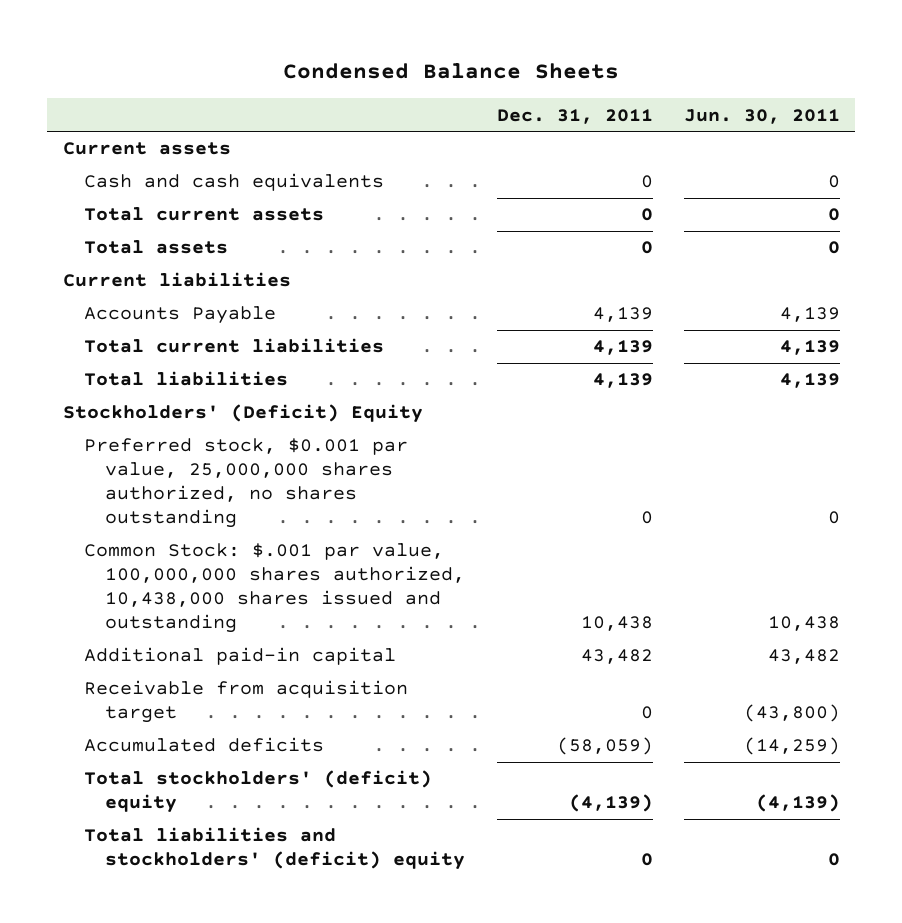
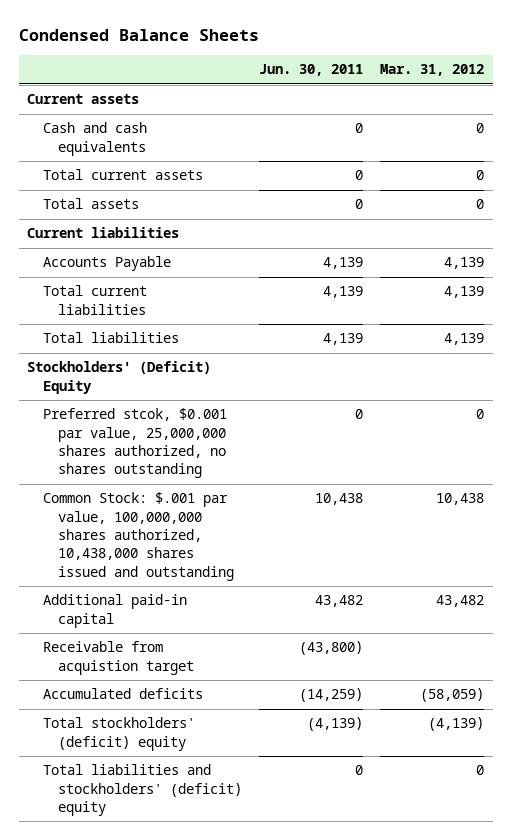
- | Dec. 31, 2011 | Jun. 30, 2011
+ | Jun. 30, 2011 | Mar. 31, 2012
- Preferred stock, $0.001 par value, 25,000,000 shares authorized, no shares outstanding | 0 | 0
+ Preferred stcok, $0.001 par value, 25,000,000 shares authorized, no shares outstanding | 0 | 0
- Receivable from acquisition target | 0 | (43,800)
+ Receivable from acquistion target | (43,800) |

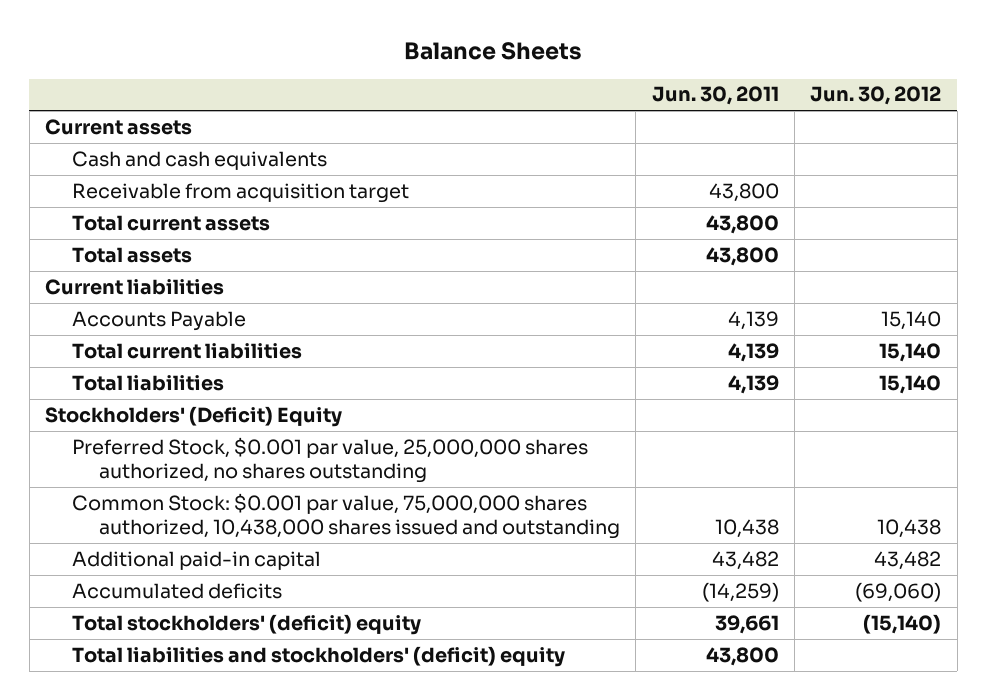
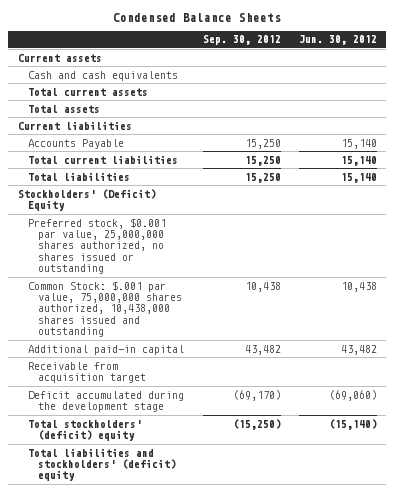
- Balance Sheets
+ Condensed Balance Sheets
- | Jun. 30, 2011 | Jun. 30, 2012
+ | Sep. 30, 2012 | Jun. 30, 2012
- Preferred Stock, $0.001 par value, 25,000,000 shares authorized, no shares outstanding
- Common Stock: $0.001 par value, 75,000,000 shares authorized, 10,438,000 shares issued and outstanding | 10,438 | 10,438
+ Preferred stock, $0.001 par value, 25,000,000 shares authorized, no shares issued or outstanding
+ Common Stock: $.001 par value, 75,000,000 shares authorized, 10,438,000 shares issued and outstanding | 10,438 | 10,438
- Accumulated deficits | (14,259) | (69,060)
moved down: Receivable from acquisition target
+ Deficit accumulated during the development stage | (69,170) | (69,060)

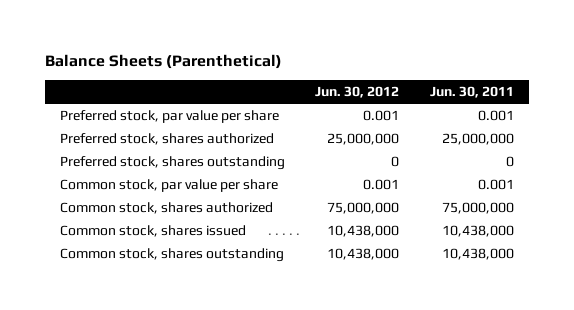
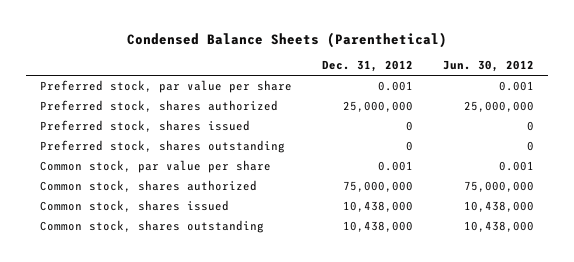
- Balance Sheets (Parenthetical)
+ Condensed Balance Sheets (Parenthetical)
- | Jun. 30, 2012 | Jun. 30, 2011
+ | Dec. 31, 2012 | Jun. 30, 2012
+ Preferred stock, shares issued | 0 | 0

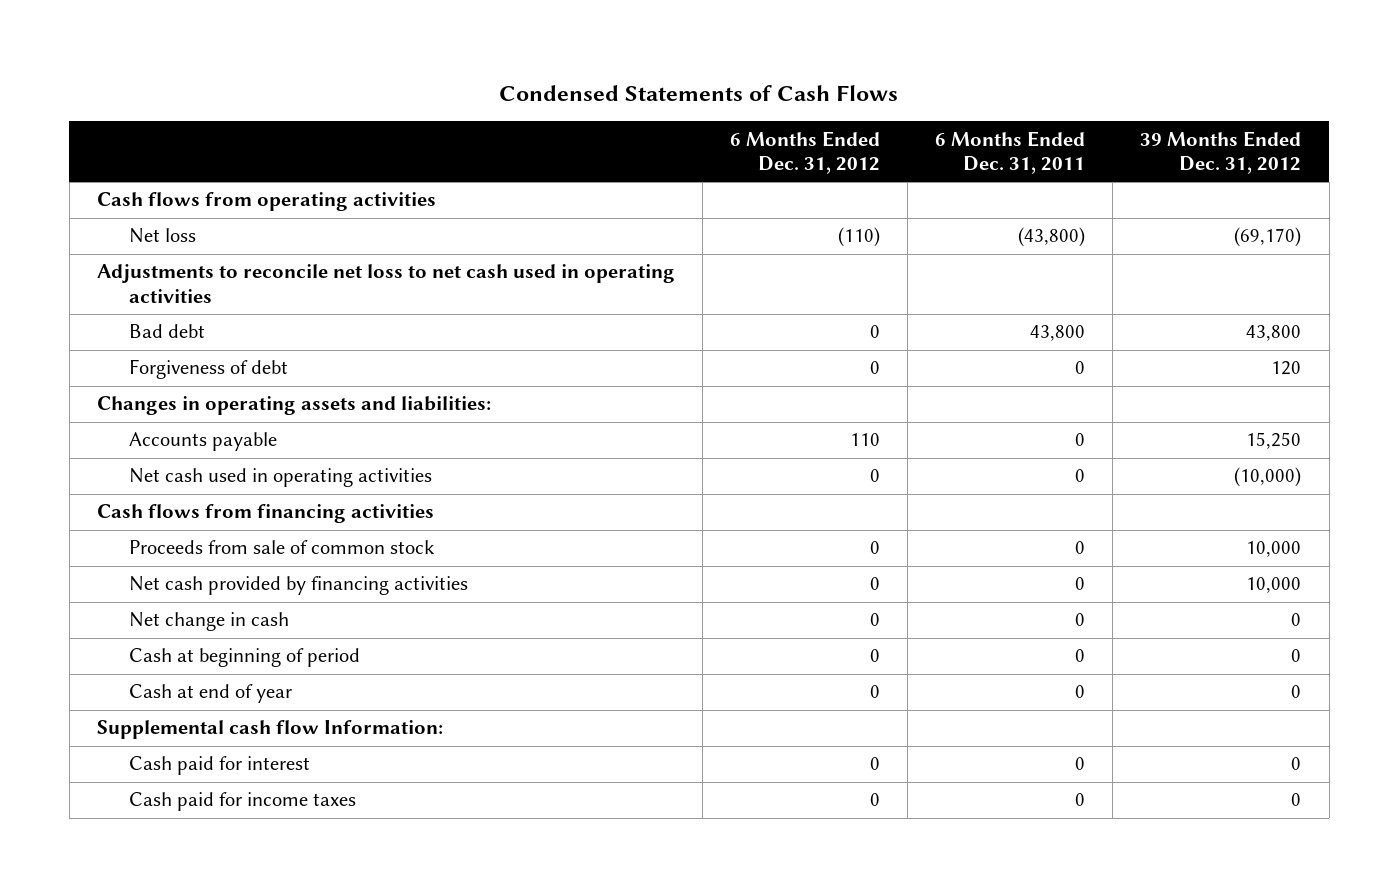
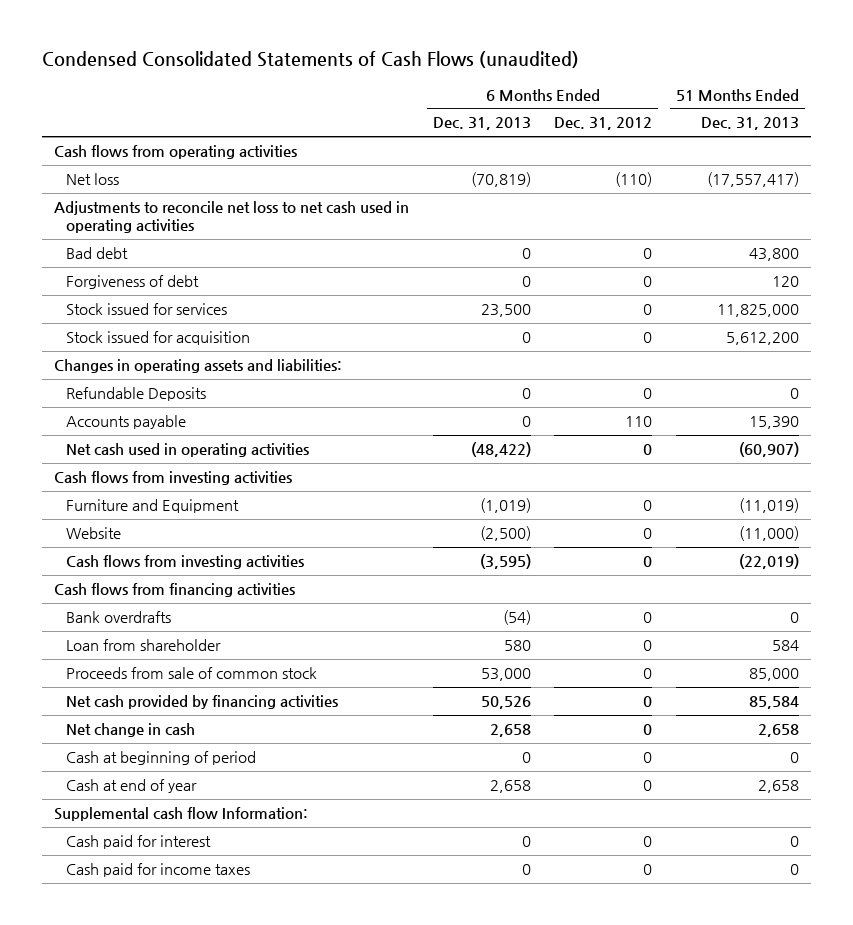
- Condensed Statements of Cash Flows
+ Condensed Consolidated Statements of Cash Flows (unaudited)
- | 6 Months Ended Dec. 31, 2012 | 6 Months Ended Dec. 31, 2011 | 39 Months Ended Dec. 31, 2012
+ | 6 Months Ended Dec. 31, 2013 | 6 Months Ended Dec. 31, 2012 | 51 Months Ended Dec. 31, 2013
+ Stock issued for services | 23,500 | 0 | 11,825,000
+ Stock issued for acquisition | 0 | 0 | 5,612,200
+ Refundable Deposits | 0 | 0 | 0
+ Cash flows from investing activities
+ Furniture and Equipment | (1,019) | 0 | (11,019)
+ Website | (2,500) | 0 | (11,000)
+ Cash flows from investing activities | (3,595) | 0 | (22,019)
+ Bank overdrafts | (54) | 0 | 0
+ Loan from shareholder | 580 | 0 | 584

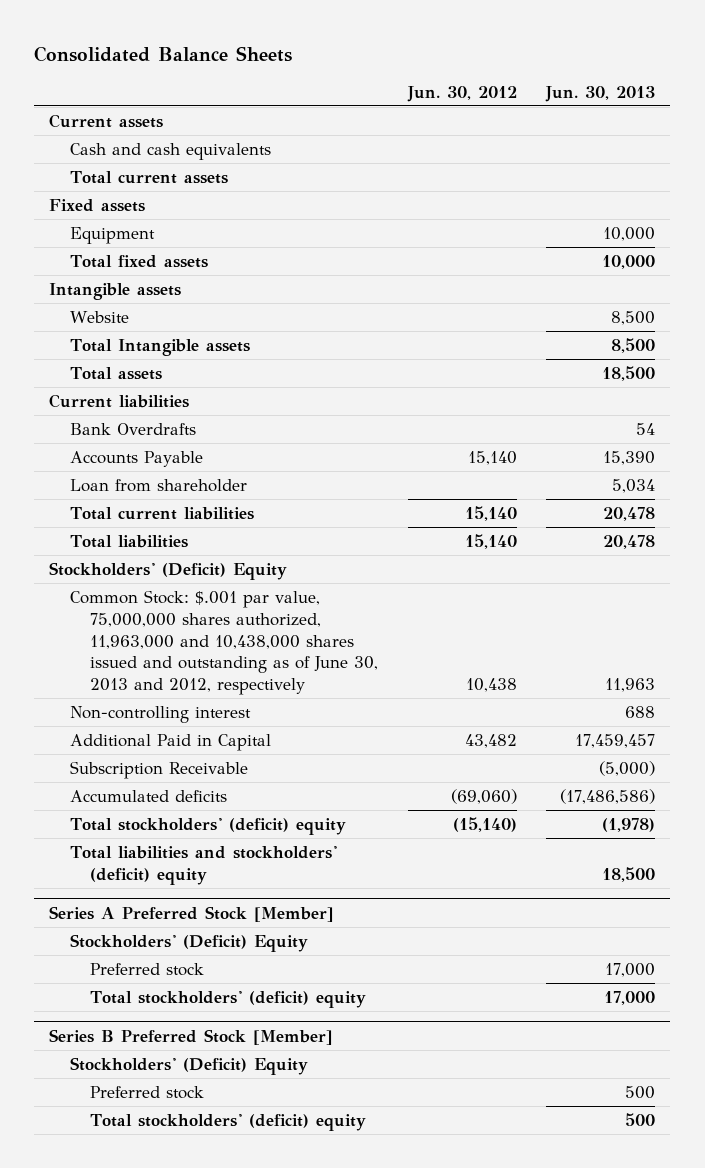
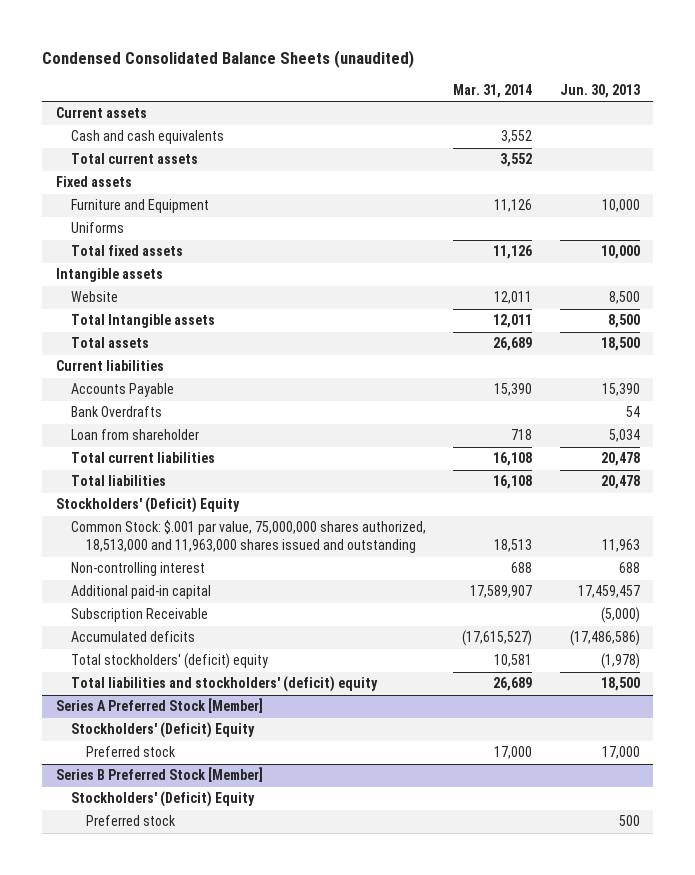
- Consolidated Balance Sheets
+ Condensed Consolidated Balance Sheets (unaudited)
- | Jun. 30, 2012 | Jun. 30, 2013
+ | Mar. 31, 2014 | Jun. 30, 2013
- Equipment | | 10,000
+ Furniture and Equipment | 11,126 | 10,000
+ Uniforms
moved down: Bank Overdrafts | | 54
- Common Stock: $.001 par value, 75,000,000 shares authorized, 11,963,000 and 10,438,000 shares issued and outstanding as of June 30, 2013 and 2012, respectively | 10,438 | 11,963
+ Common Stock: $.001 par value, 75,000,000 shares authorized, 18,513,000 and 11,963,000 shares issued and outstanding | 18,513 | 11,963
- Additional Paid in Capital | 43,482 | 17,459,457
+ Additional paid-in capital | 17,589,907 | 17,459,457
@ Series A Preferred Stock [Member]
- Total stockholders' (deficit) equity | | 17,000
@ Series B Preferred Stock [Member]
- Total stockholders' (deficit) equity | | 500

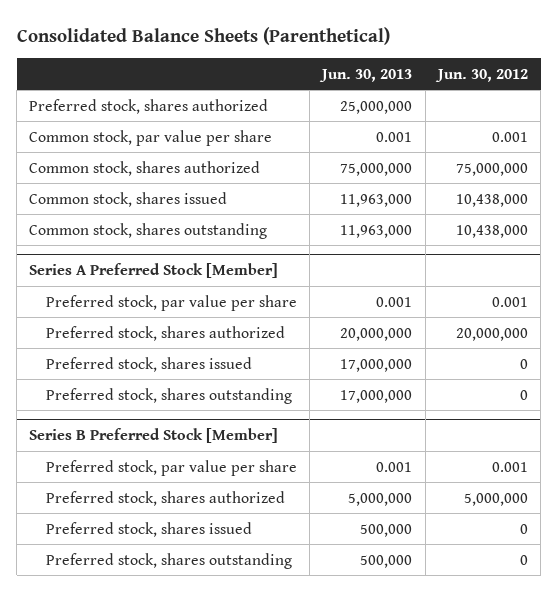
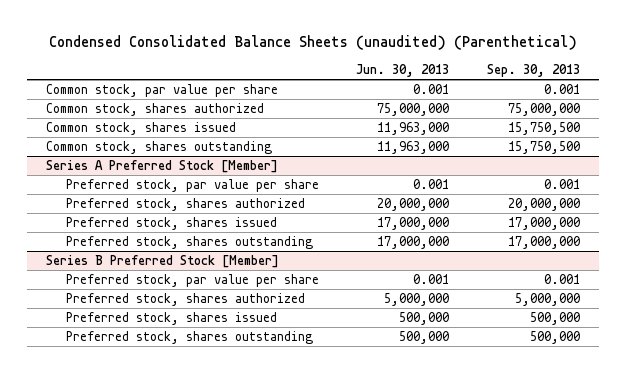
- Consolidated Balance Sheets (Parenthetical)
+ Condensed Consolidated Balance Sheets (unaudited) (Parenthetical)
- | Jun. 30, 2013 | Jun. 30, 2012
+ | Jun. 30, 2013 | Sep. 30, 2013
- Preferred stock, shares authorized | 25,000,000 |

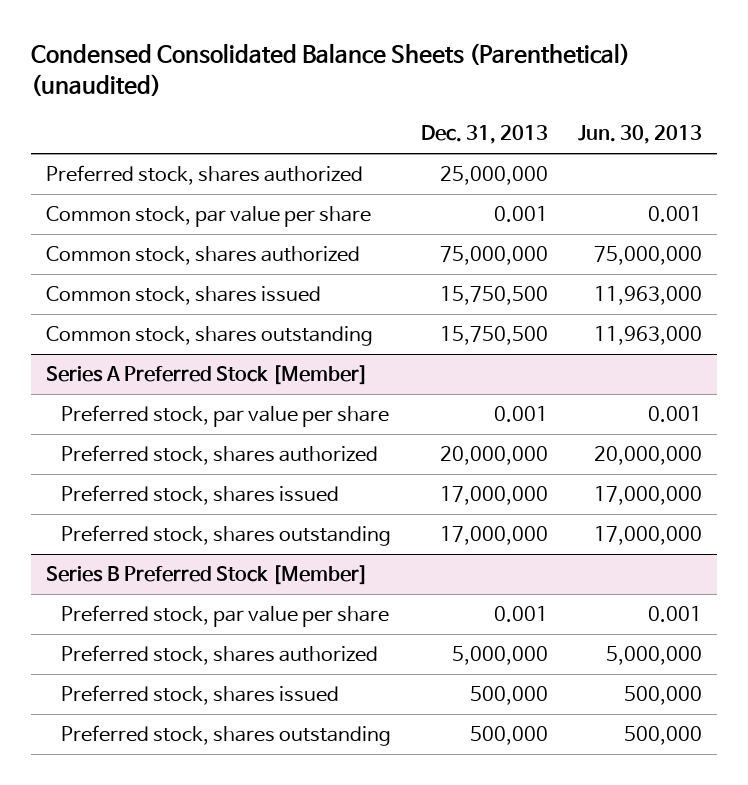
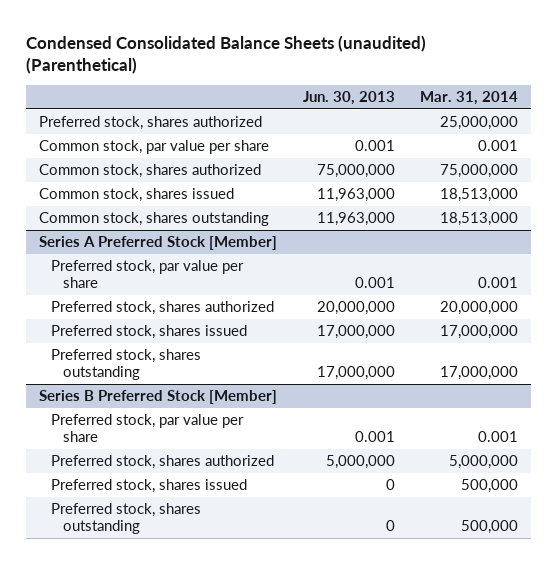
- Condensed Consolidated Balance Sheets (Parenthetical) (unaudited)
+ Condensed Consolidated Balance Sheets (unaudited) (Parenthetical)
- | Dec. 31, 2013 | Jun. 30, 2013
+ | Jun. 30, 2013 | Mar. 31, 2014
@ Series B Preferred Stock [Member]
- Preferred stock, shares issued | 500,000 | 500,000
- Preferred stock, shares outstanding | 500,000 | 500,000
+ Preferred stock, shares issued | 0 | 500,000
+ Preferred stock, shares outstanding | 0 | 500,000

